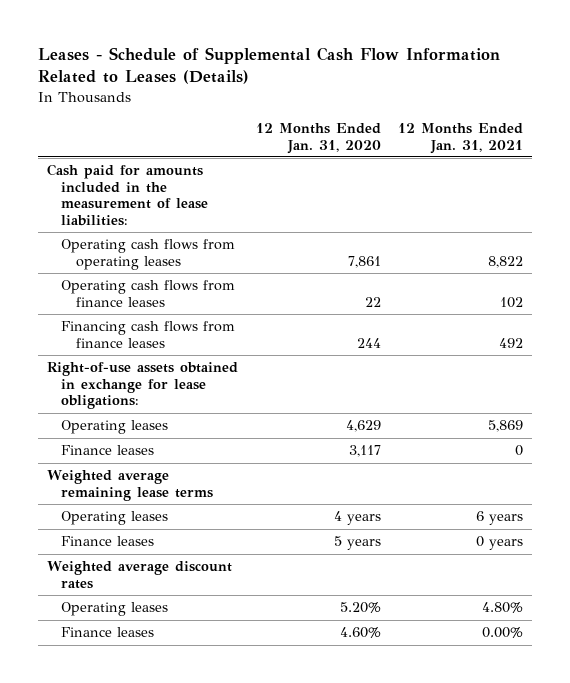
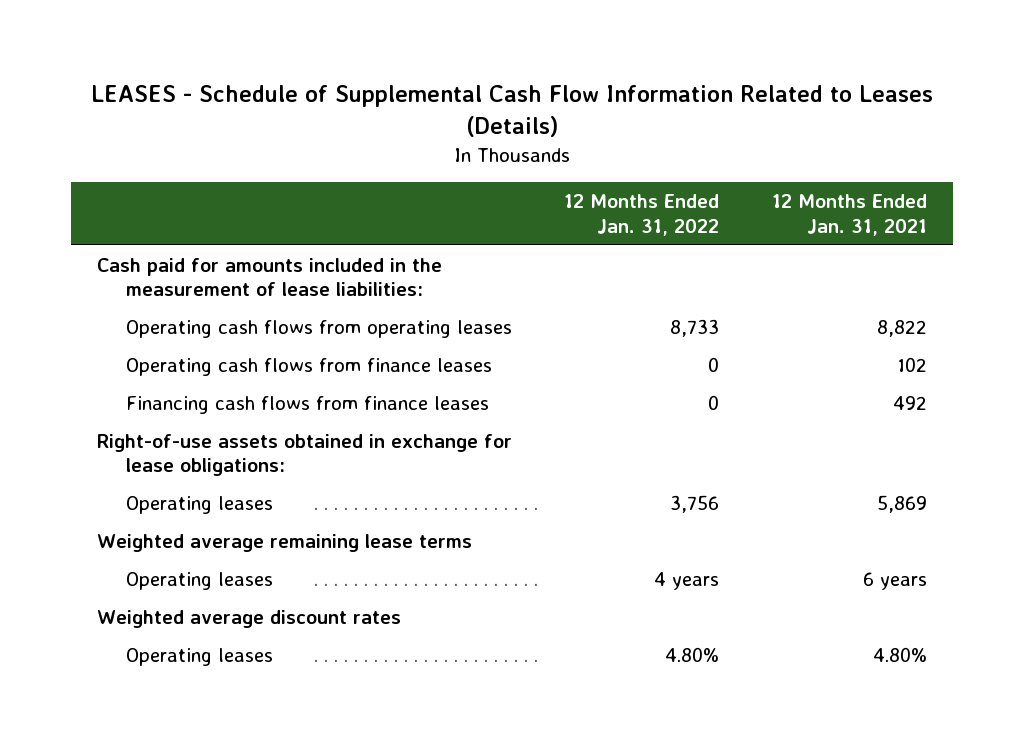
- Leases - Schedule of Supplemental Cash Flow Information Related to Leases (Details)
+ LEASES - Schedule of Supplemental Cash Flow Information Related to Leases (Details)
- | 12 Months Ended Jan. 31, 2020 | 12 Months Ended Jan. 31, 2021
+ | 12 Months Ended Jan. 31, 2022 | 12 Months Ended Jan. 31, 2021
- Finance leases | 3,117 | 0
- Finance leases | 5 years | 0 years
- Finance leases | 4.60% | 0.00%

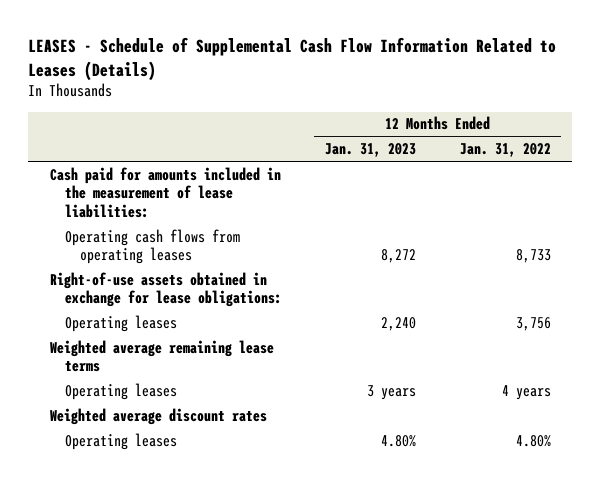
- | 12 Months Ended Jan. 31, 2022 | 12 Months Ended Jan. 31, 2021
+ | 12 Months Ended Jan. 31, 2023 | 12 Months Ended Jan. 31, 2022
- Operating cash flows from finance leases | 0 | 102
- Financing cash flows from finance leases | 0 | 492

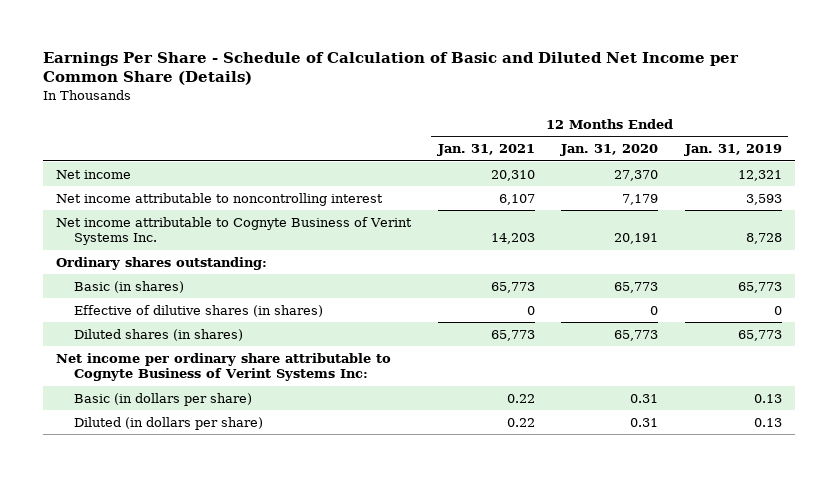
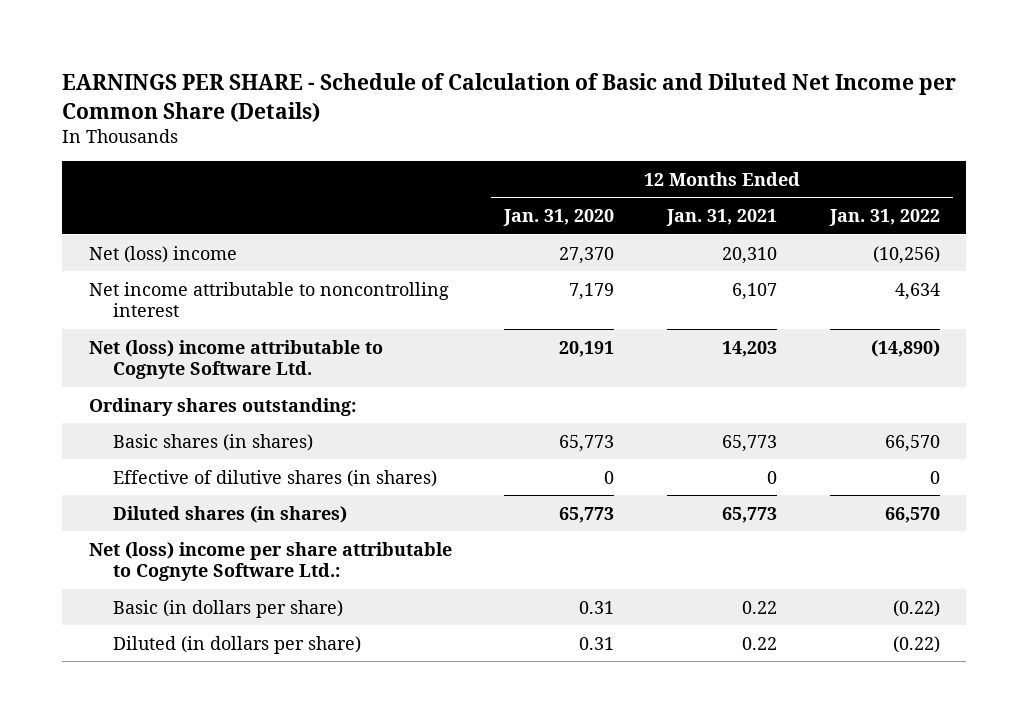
- Earnings Per Share - Schedule of Calculation of Basic and Diluted Net Income per Common Share (Details)
+ EARNINGS PER SHARE - Schedule of Calculation of Basic and Diluted Net Income per Common Share (Details)
- | 12 Months Ended Jan. 31, 2021 | 12 Months Ended Jan. 31, 2020 | 12 Months Ended Jan. 31, 2019
+ | 12 Months Ended Jan. 31, 2020 | 12 Months Ended Jan. 31, 2021 | 12 Months Ended Jan. 31, 2022
- Net income | 20,310 | 27,370 | 12,321
+ Net (loss) income | 27,370 | 20,310 | (10,256)
- Net income attributable to Cognyte Business of Verint Systems Inc. | 14,203 | 20,191 | 8,728
+ Net (loss) income attributable to Cognyte Software Ltd. | 20,191 | 14,203 | (14,890)
- Basic (in shares) | 65,773 | 65,773 | 65,773
+ Basic shares (in shares) | 65,773 | 65,773 | 66,570
- Net income per ordinary share attributable to Cognyte Business of Verint Systems Inc:
+ Net (loss) income per share attributable to Cognyte Software Ltd.:

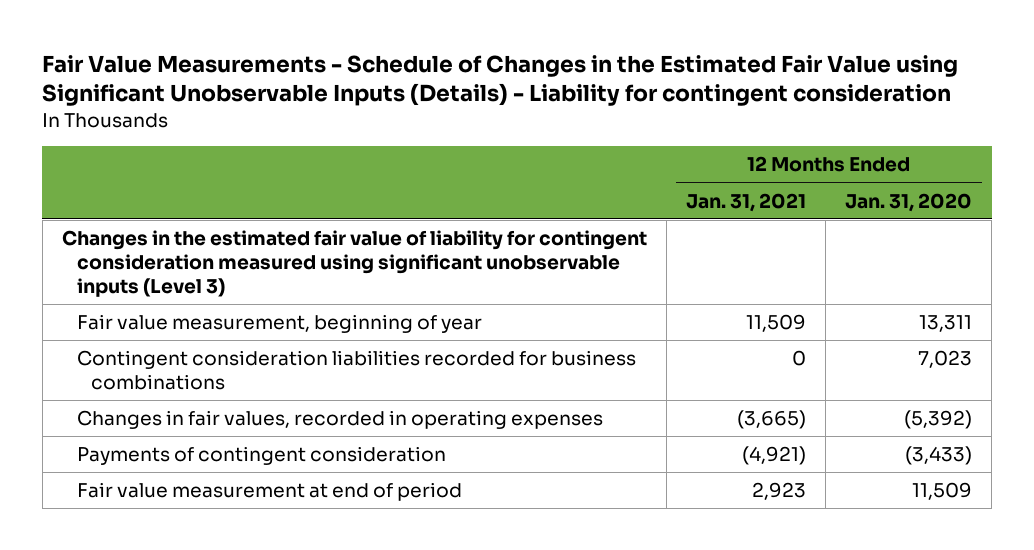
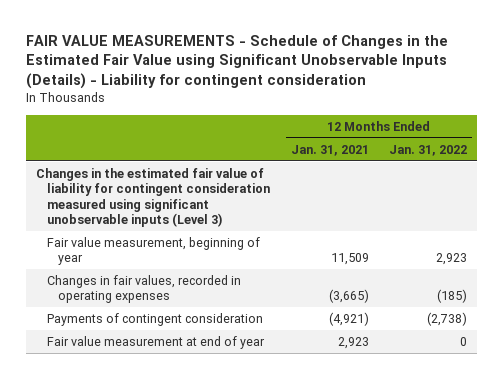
- Fair Value Measurements - Schedule of Changes in the Estimated Fair Value using Significant Unobservable Inputs (Details) - Liability for contingent consideration
+ FAIR VALUE MEASUREMENTS - Schedule of Changes in the Estimated Fair Value using Significant Unobservable Inputs (Details) - Liability for contingent consideration
- | 12 Months Ended Jan. 31, 2021 | 12 Months Ended Jan. 31, 2020
+ | 12 Months Ended Jan. 31, 2021 | 12 Months Ended Jan. 31, 2022
- Contingent consideration liabilities recorded for business combinations | 0 | 7,023
- Fair value measurement at end of period | 2,923 | 11,509
+ Fair value measurement at end of year | 2,923 | 0

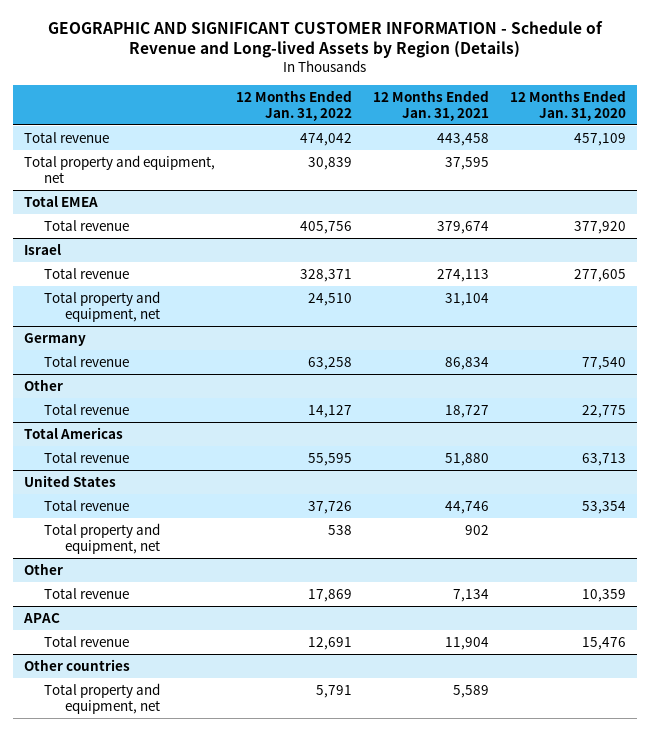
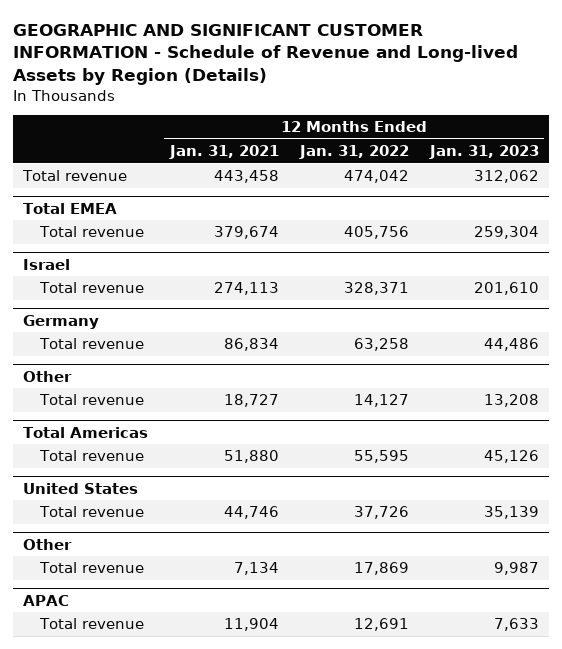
- | 12 Months Ended Jan. 31, 2022 | 12 Months Ended Jan. 31, 2021 | 12 Months Ended Jan. 31, 2020
+ | 12 Months Ended Jan. 31, 2021 | 12 Months Ended Jan. 31, 2022 | 12 Months Ended Jan. 31, 2023
- Total property and equipment, net | 30,839 | 37,595 |
@ Israel
- Total property and equipment, net | 24,510 | 31,104 |
@ United States
- Total property and equipment, net | 538 | 902 |
- Other countries
- Total property and equipment, net | 5,791 | 5,589 |

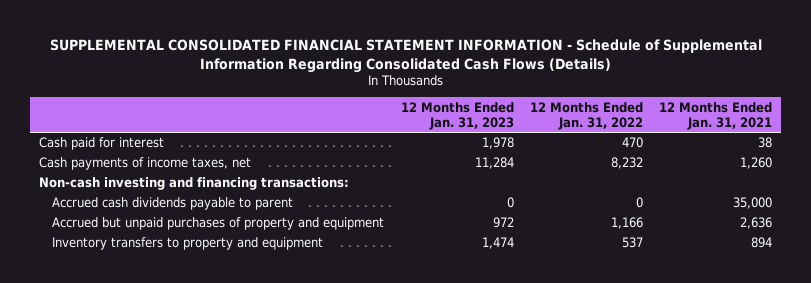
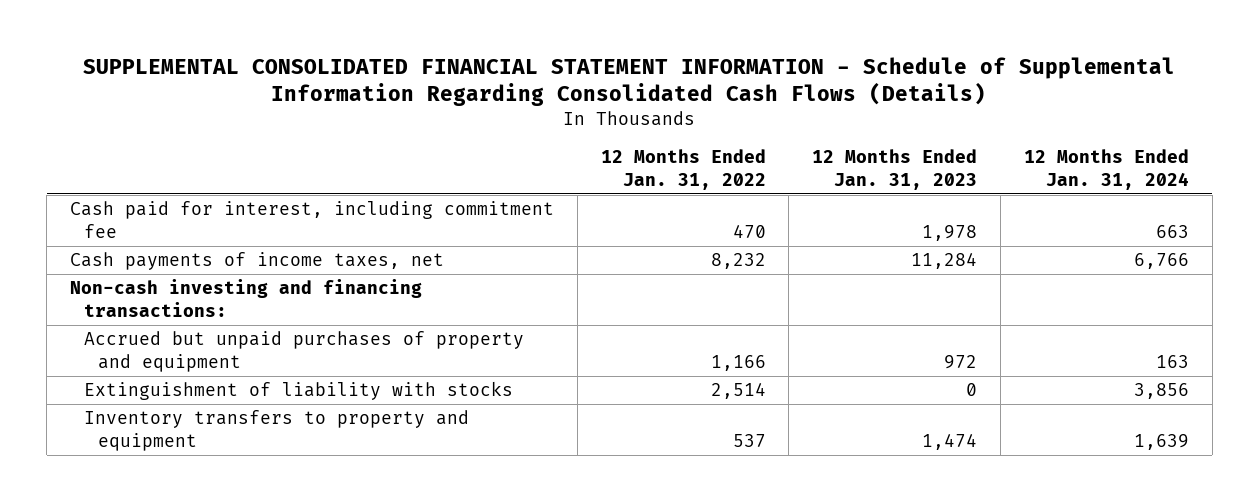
- | 12 Months Ended Jan. 31, 2023 | 12 Months Ended Jan. 31, 2022 | 12 Months Ended Jan. 31, 2021
+ | 12 Months Ended Jan. 31, 2022 | 12 Months Ended Jan. 31, 2023 | 12 Months Ended Jan. 31, 2024
- Cash paid for interest | 1,978 | 470 | 38
+ Cash paid for interest, including commitment fee | 470 | 1,978 | 663
- Accrued cash dividends payable to parent | 0 | 0 | 35,000
+ Extinguishment of liability with stocks | 2,514 | 0 | 3,856

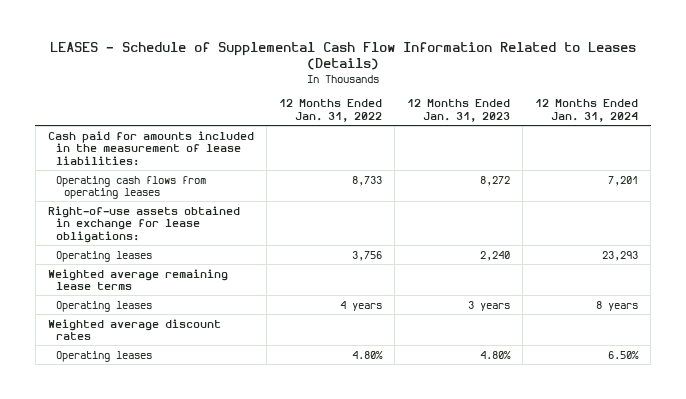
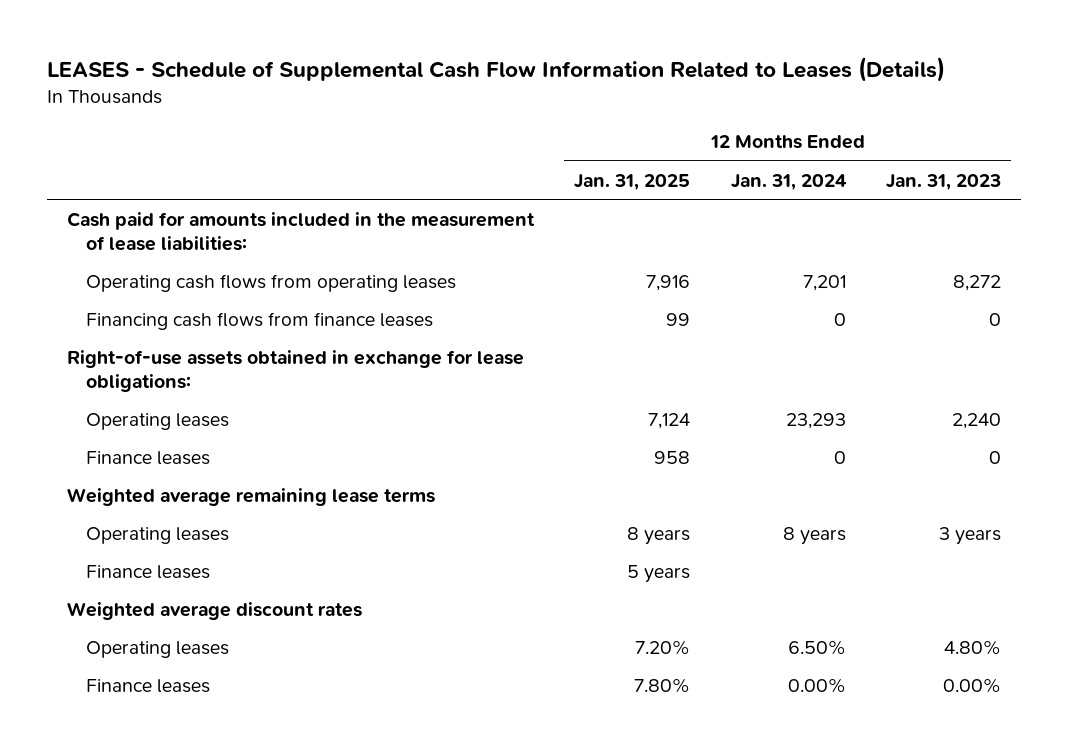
- | 12 Months Ended Jan. 31, 2022 | 12 Months Ended Jan. 31, 2023 | 12 Months Ended Jan. 31, 2024
+ | 12 Months Ended Jan. 31, 2025 | 12 Months Ended Jan. 31, 2024 | 12 Months Ended Jan. 31, 2023
+ Financing cash flows from finance leases | 99 | 0 | 0
+ Finance leases | 958 | 0 | 0
+ Finance leases | 5 years | |
+ Finance leases | 7.80% | 0.00% | 0.00%

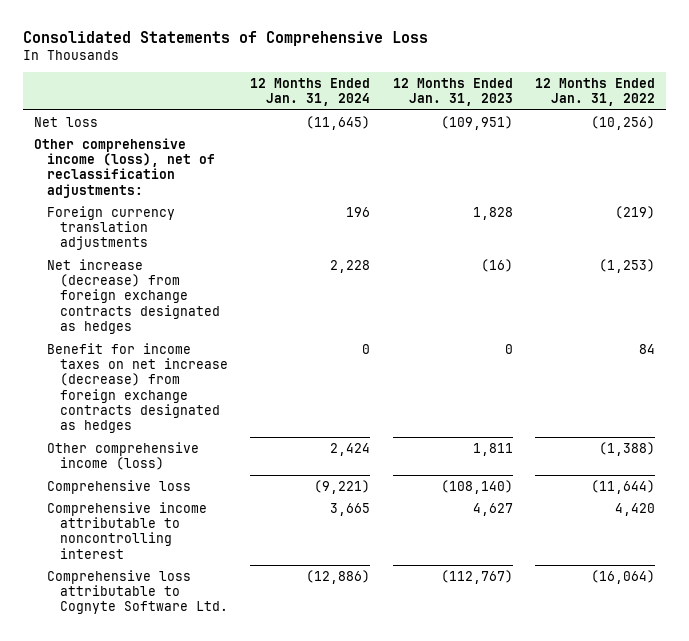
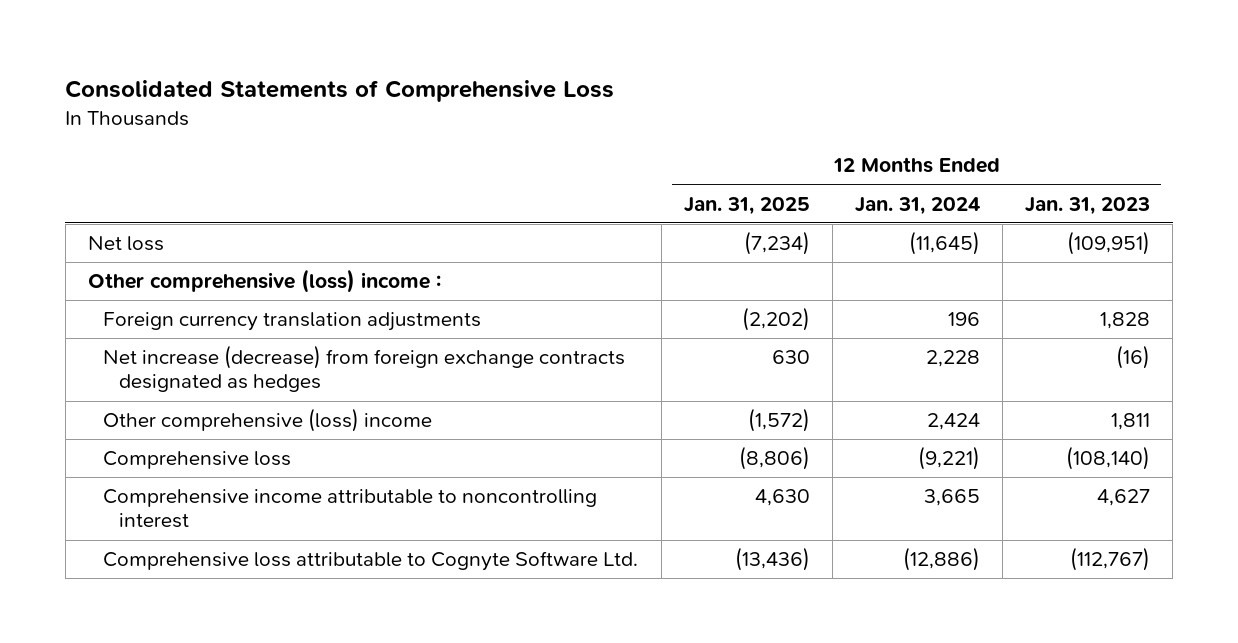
- | 12 Months Ended Jan. 31, 2024 | 12 Months Ended Jan. 31, 2023 | 12 Months Ended Jan. 31, 2022
+ | 12 Months Ended Jan. 31, 2025 | 12 Months Ended Jan. 31, 2024 | 12 Months Ended Jan. 31, 2023
- Other comprehensive income (loss), net of reclassification adjustments:
+ Other comprehensive (loss) income :
- Benefit for income taxes on net increase (decrease) from foreign exchange contracts designated as hedges | 0 | 0 | 84
- Other comprehensive income (loss) | 2,424 | 1,811 | (1,388)
+ Other comprehensive (loss) income | (1,572) | 2,424 | 1,811

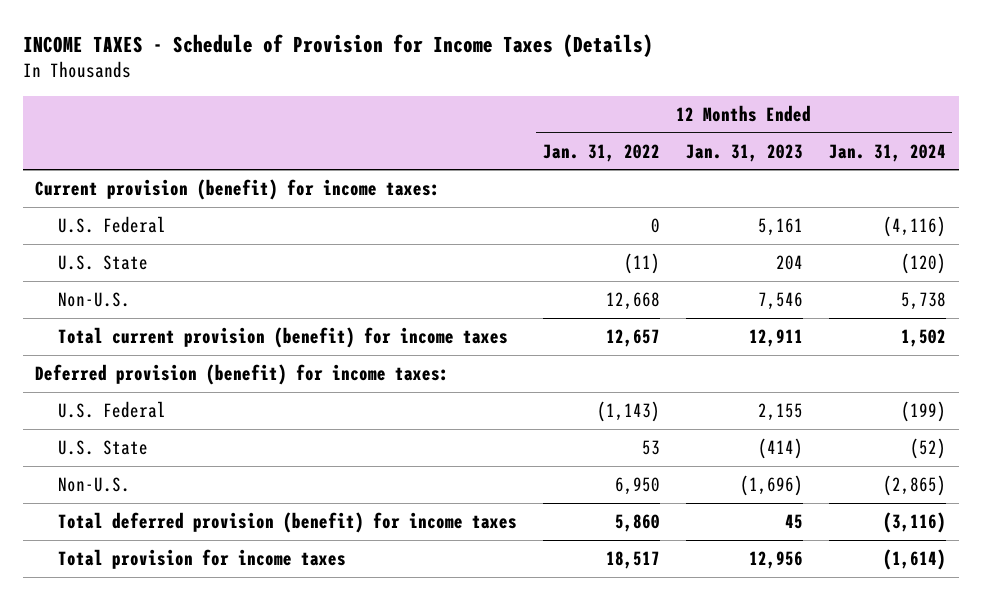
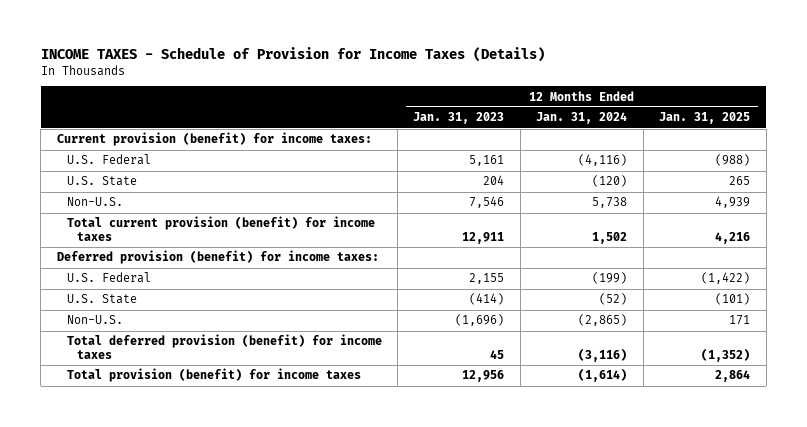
- | 12 Months Ended Jan. 31, 2022 | 12 Months Ended Jan. 31, 2023 | 12 Months Ended Jan. 31, 2024
+ | 12 Months Ended Jan. 31, 2023 | 12 Months Ended Jan. 31, 2024 | 12 Months Ended Jan. 31, 2025
- Total provision for income taxes | 18,517 | 12,956 | (1,614)
+ Total provision (benefit) for income taxes | 12,956 | (1,614) | 2,864

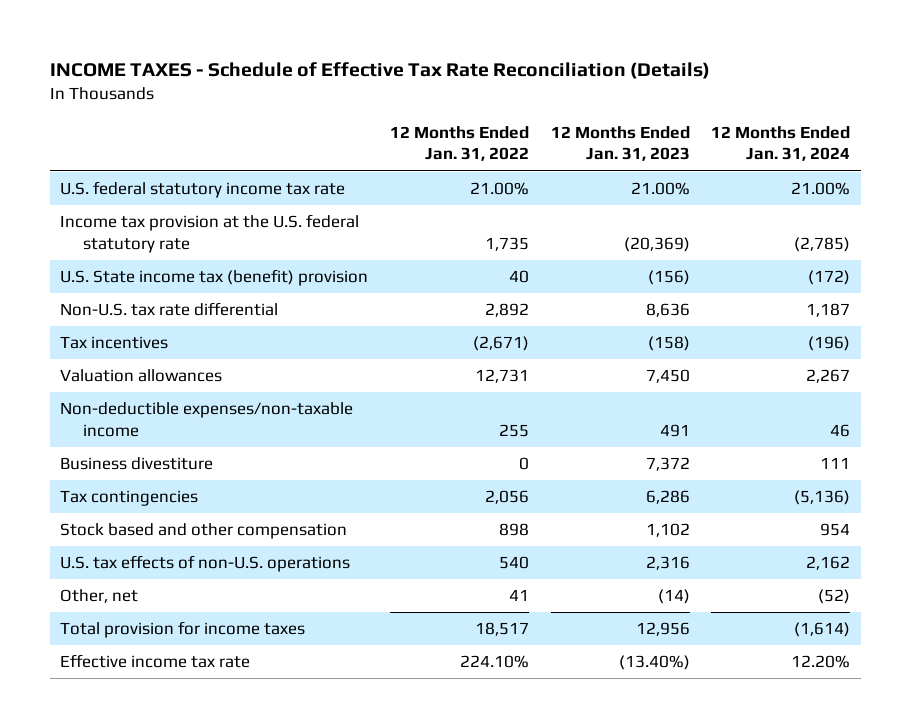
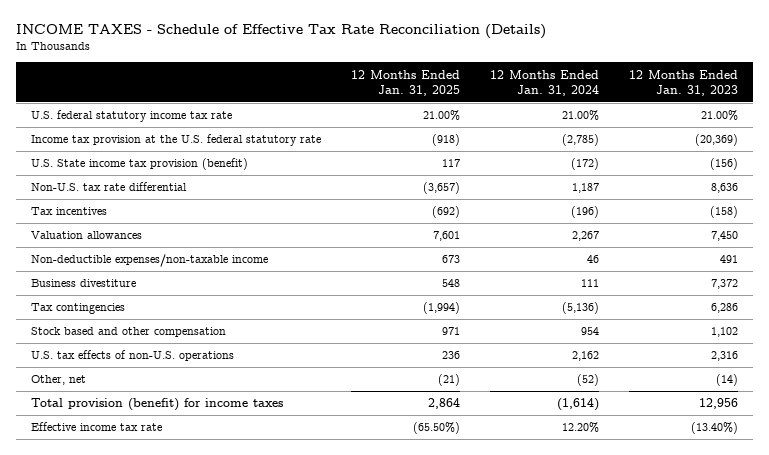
- | 12 Months Ended Jan. 31, 2022 | 12 Months Ended Jan. 31, 2023 | 12 Months Ended Jan. 31, 2024
+ | 12 Months Ended Jan. 31, 2025 | 12 Months Ended Jan. 31, 2024 | 12 Months Ended Jan. 31, 2023
- U.S. State income tax (benefit) provision | 40 | (156) | (172)
+ U.S. State income tax provision (benefit) | 117 | (172) | (156)
- Total provision for income taxes | 18,517 | 12,956 | (1,614)
+ Total provision (benefit) for income taxes | 2,864 | (1,614) | 12,956

